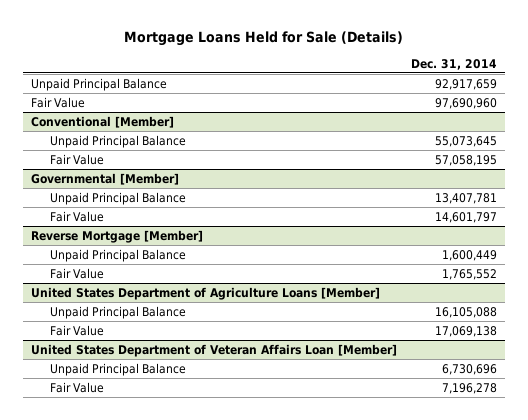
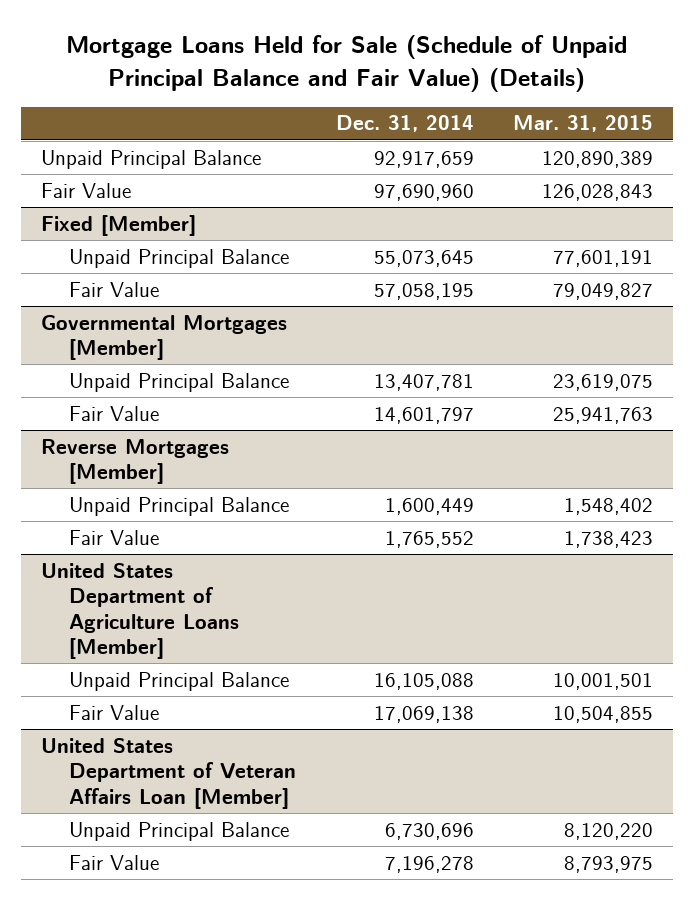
- Mortgage Loans Held for Sale (Details)
+ Mortgage Loans Held for Sale (Schedule of Unpaid Principal Balance and Fair Value) (Details)
- | Dec. 31, 2014
+ | Dec. 31, 2014 | Mar. 31, 2015
- Conventional [Member]
+ Fixed [Member]
- Governmental [Member]
+ Governmental Mortgages [Member]
- Reverse Mortgage [Member]
+ Reverse Mortgages [Member]

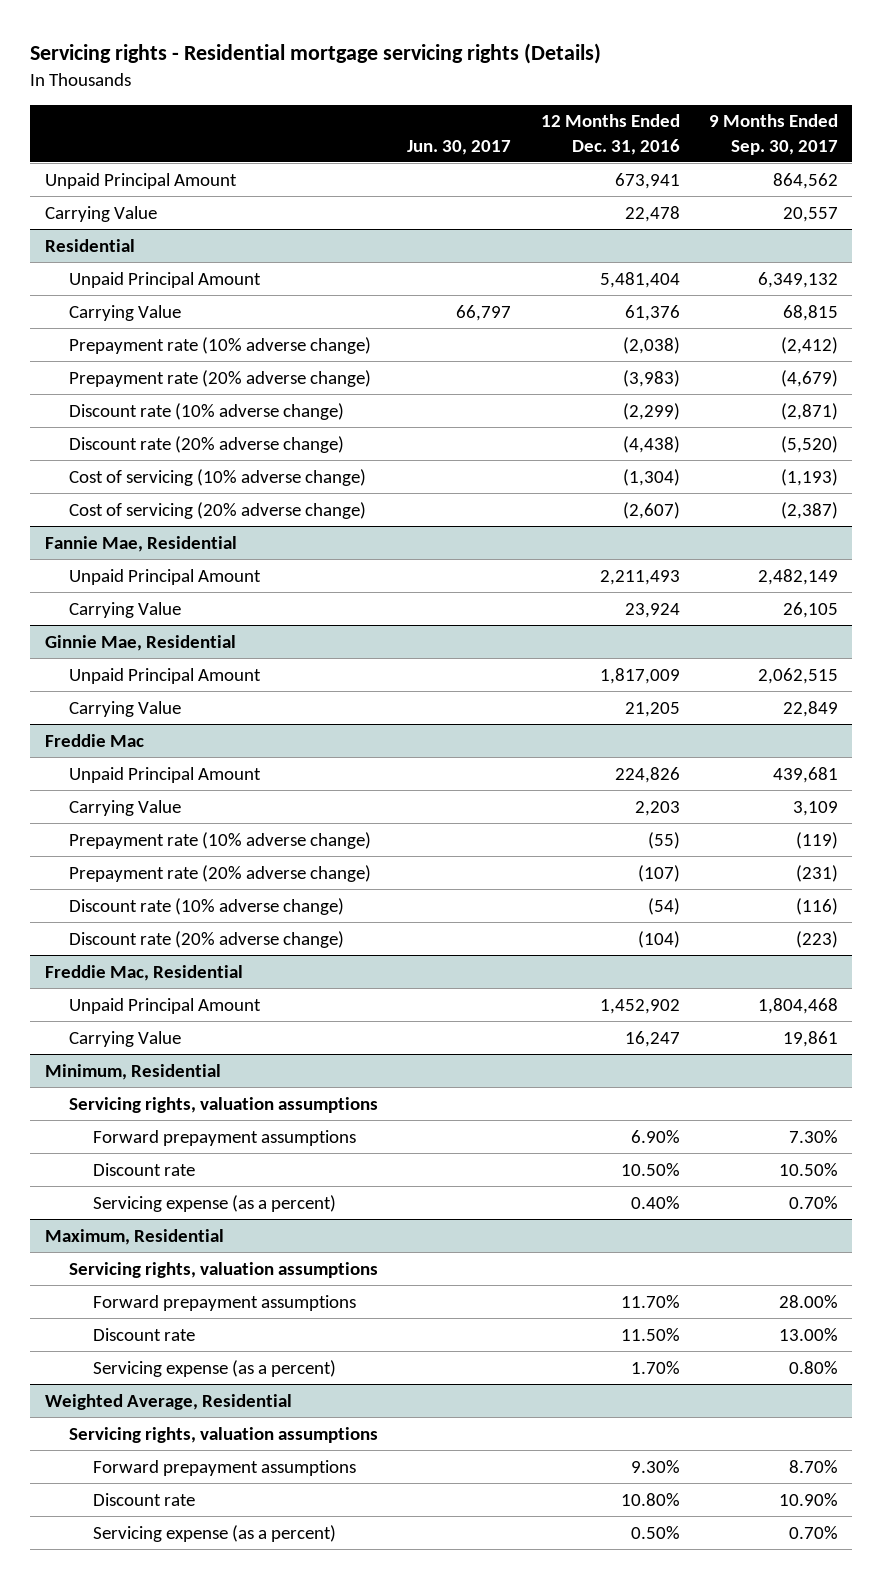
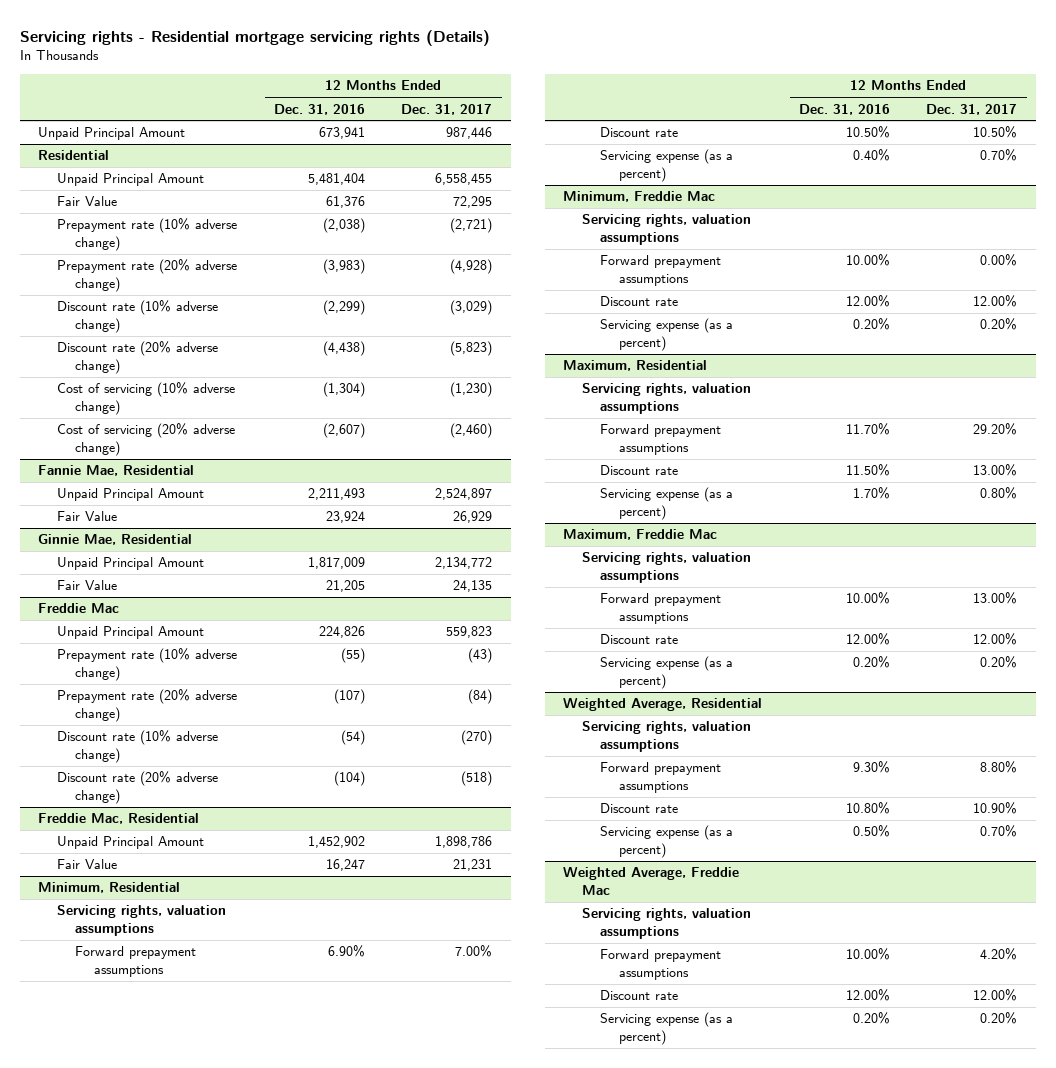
- | Jun. 30, 2017 | 12 Months Ended Dec. 31, 2016 | 9 Months Ended Sep. 30, 2017
+ | 12 Months Ended Dec. 31, 2016 | 12 Months Ended Dec. 31, 2017
- Carrying Value | | 22,478 | 20,557
@ Residential
- Carrying Value | 66,797 | 61,376 | 68,815
+ Fair Value | 61,376 | 72,295
@ Fannie Mae, Residential
- Carrying Value | | 23,924 | 26,105
+ Fair Value | 23,924 | 26,929
@ Ginnie Mae, Residential
- Carrying Value | | 21,205 | 22,849
+ Fair Value | 21,205 | 24,135
@ Freddie Mac
- Carrying Value | | 2,203 | 3,109
@ Freddie Mac, Residential
- Carrying Value | | 16,247 | 19,861
+ Fair Value | 16,247 | 21,231
+ Minimum, Freddie Mac
+ Servicing rights, valuation assumptions
+ Forward prepayment assumptions | 10.00% | 0.00%
+ Discount rate | 12.00% | 12.00%
+ Servicing expense (as a percent) | 0.20% | 0.20%
+ Maximum, Freddie Mac
+ Servicing rights, valuation assumptions
+ Forward prepayment assumptions | 10.00% | 13.00%
+ Discount rate | 12.00% | 12.00%
+ Servicing expense (as a percent) | 0.20% | 0.20%
+ Weighted Average, Freddie Mac
+ Servicing rights, valuation assumptions
+ Forward prepayment assumptions | 10.00% | 4.20%
+ Discount rate | 12.00% | 12.00%
+ Servicing expense (as a percent) | 0.20% | 0.20%

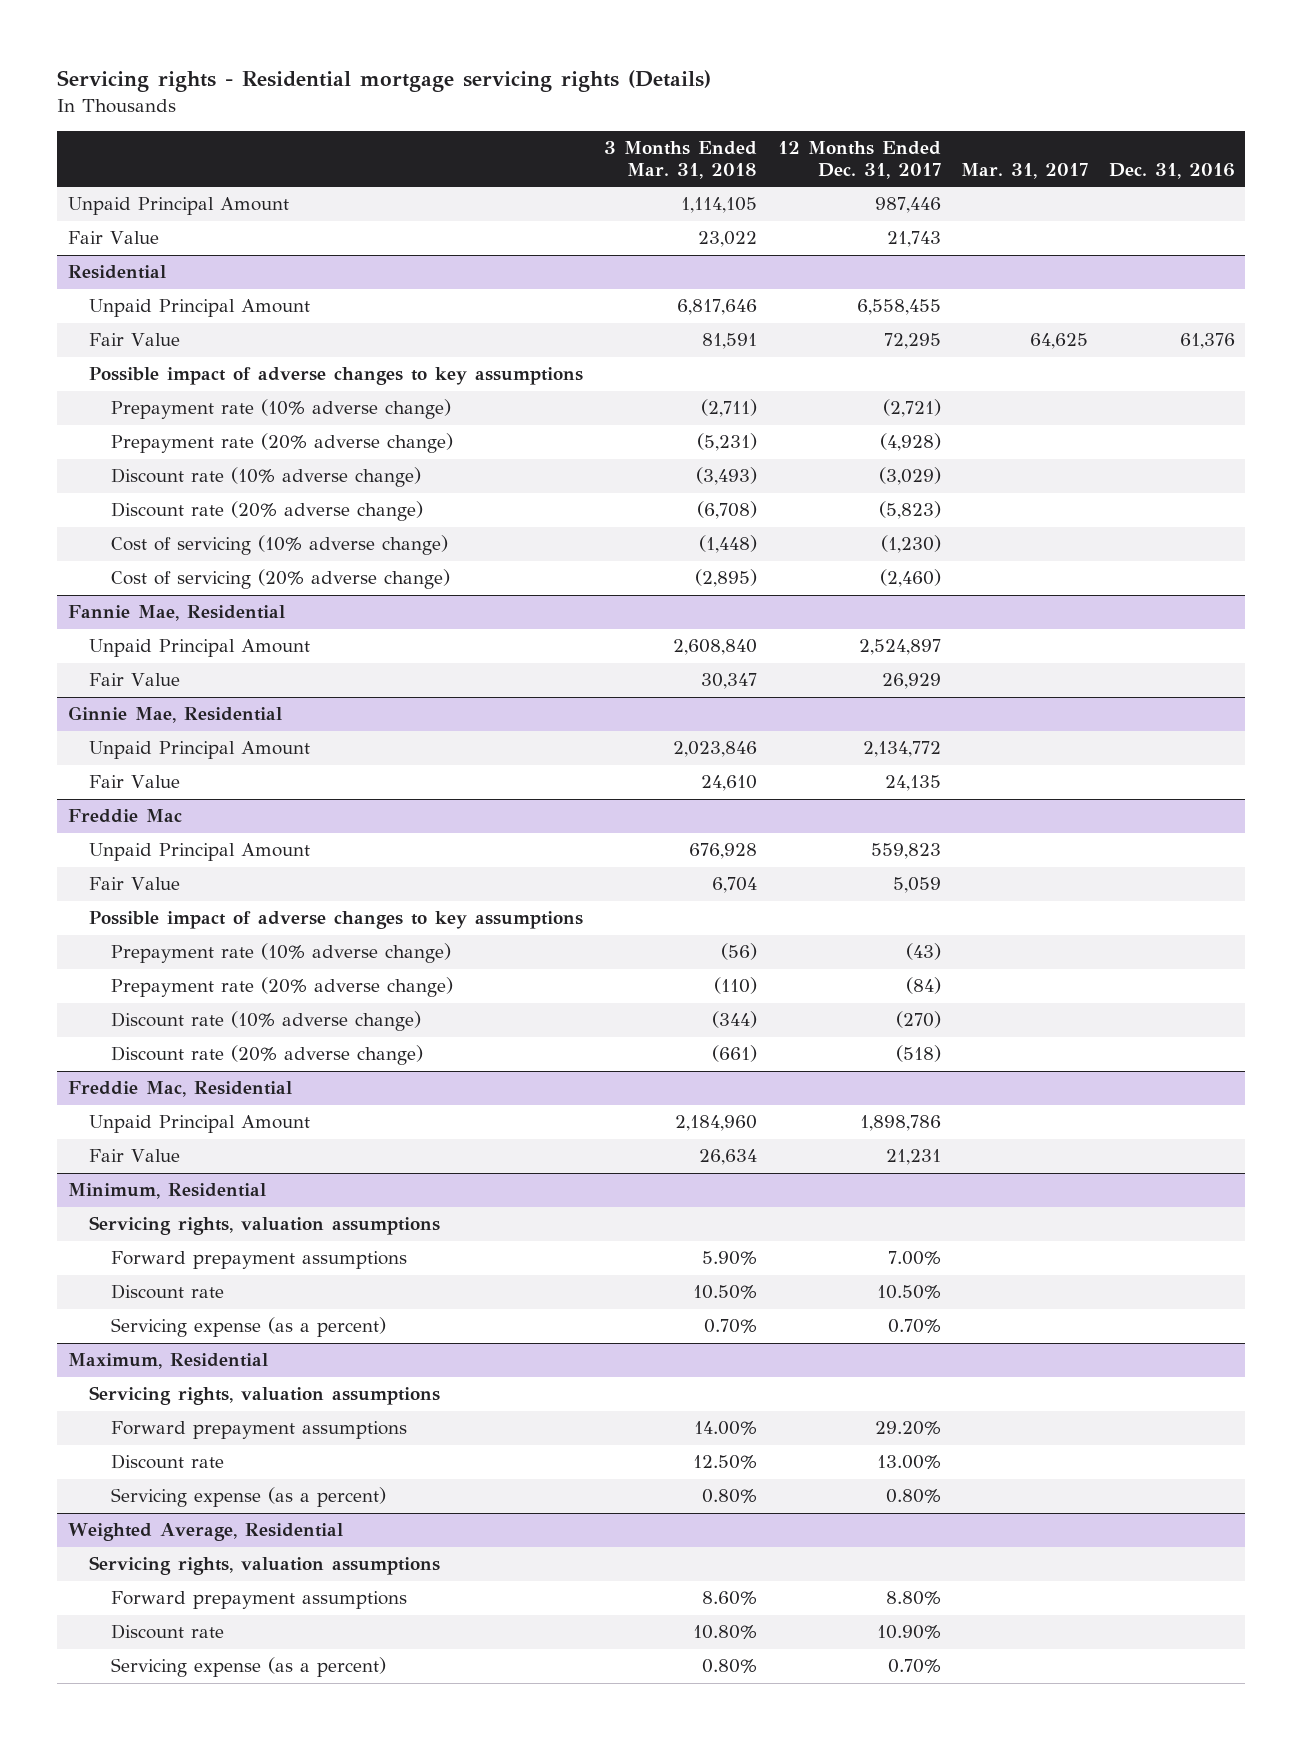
- | 12 Months Ended Dec. 31, 2016 | 12 Months Ended Dec. 31, 2017
+ | 3 Months Ended Mar. 31, 2018 | 12 Months Ended Dec. 31, 2017 | Mar. 31, 2017 | Dec. 31, 2016
+ Fair Value | 23,022 | 21,743 | |
@ Residential
+ Possible impact of adverse changes to key assumptions
@ Freddie Mac
+ Fair Value | 6,704 | 5,059 | |
+ Possible impact of adverse changes to key assumptions
- Minimum, Freddie Mac
- Servicing rights, valuation assumptions
- Forward prepayment assumptions | 10.00% | 0.00%
- Discount rate | 12.00% | 12.00%
- Servicing expense (as a percent) | 0.20% | 0.20%
- Maximum, Freddie Mac
- Servicing rights, valuation assumptions
- Forward prepayment assumptions | 10.00% | 13.00%
- Discount rate | 12.00% | 12.00%
- Servicing expense (as a percent) | 0.20% | 0.20%
- Weighted Average, Freddie Mac
- Servicing rights, valuation assumptions
- Forward prepayment assumptions | 10.00% | 4.20%
- Discount rate | 12.00% | 12.00%
- Servicing expense (as a percent) | 0.20% | 0.20%

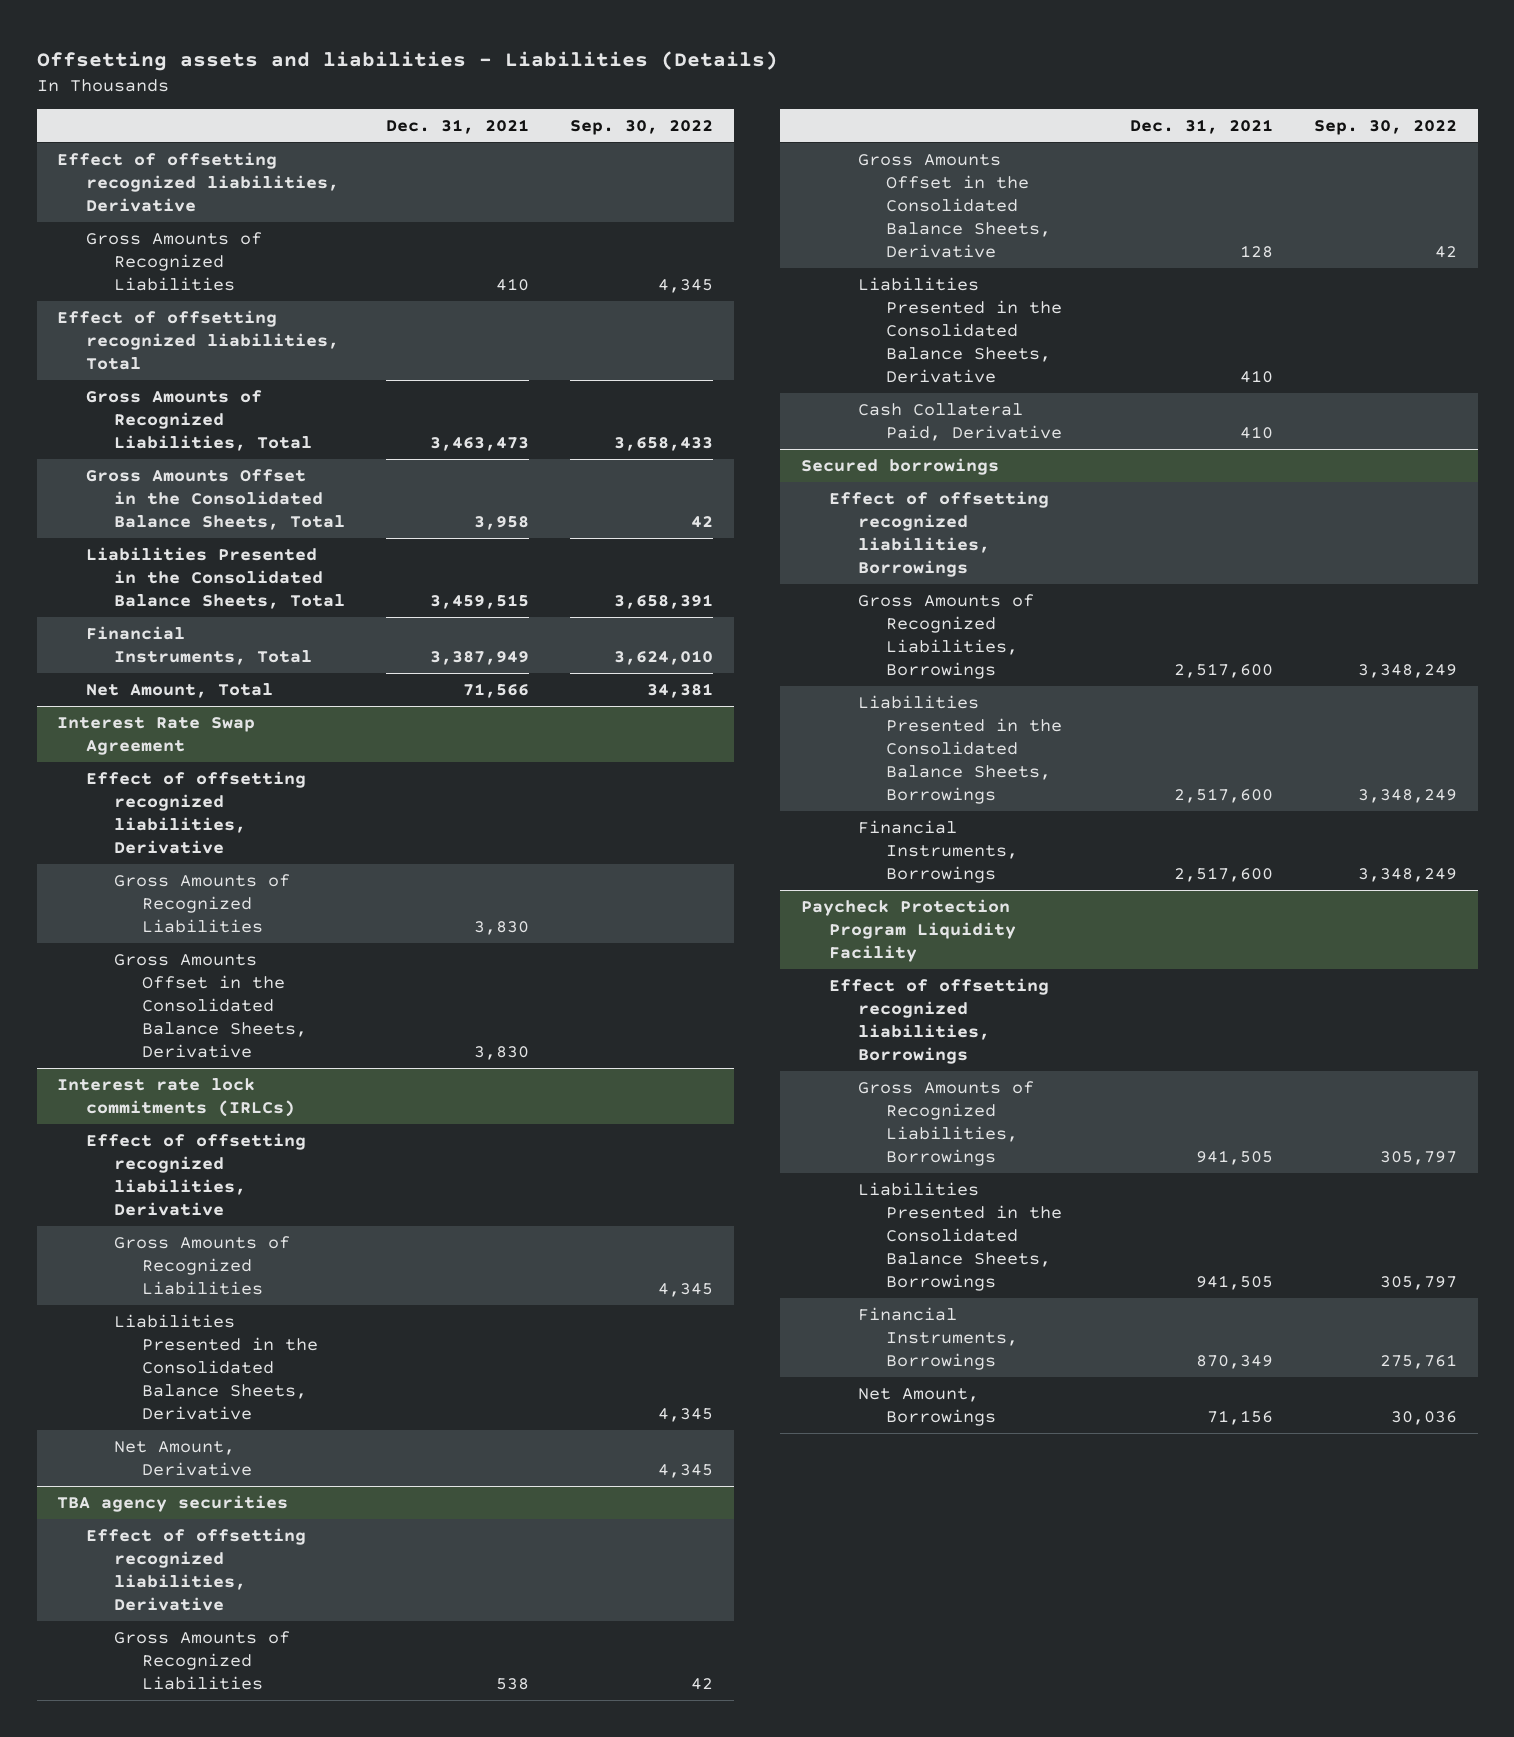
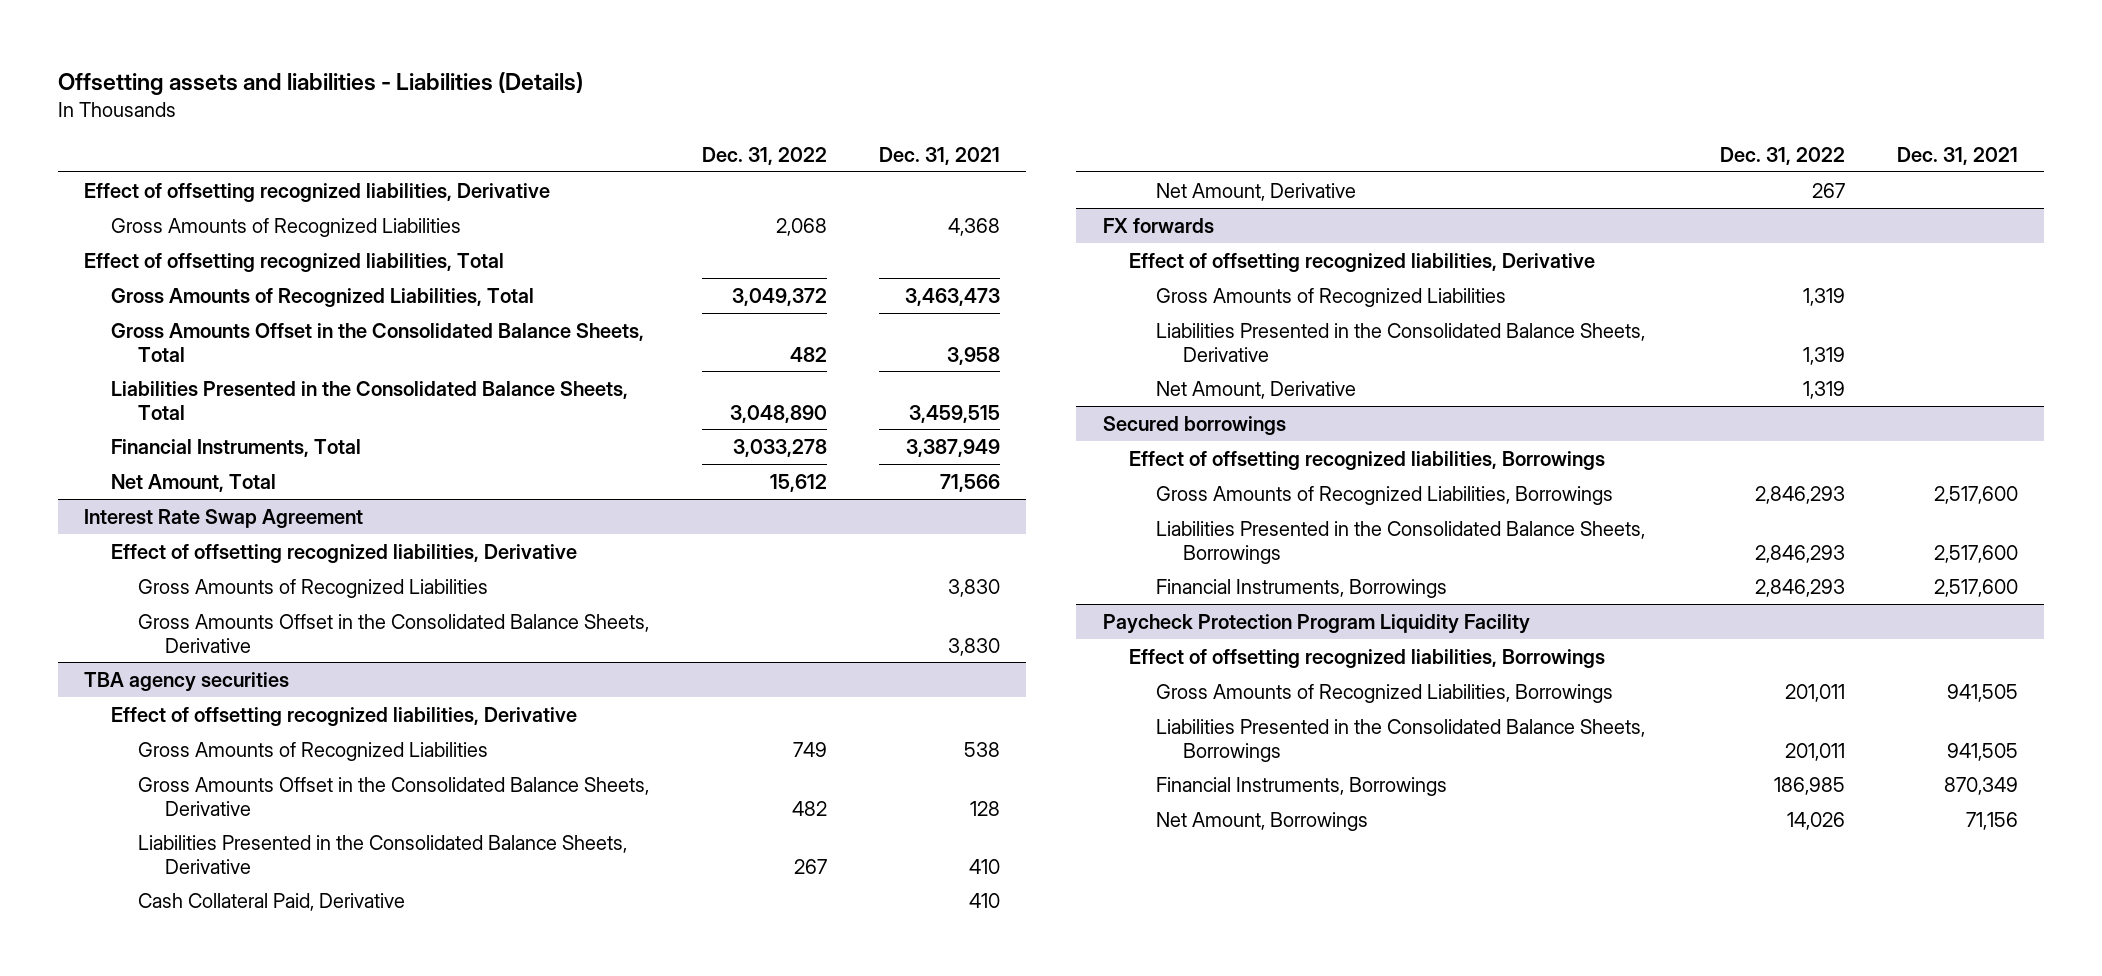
- | Dec. 31, 2021 | Sep. 30, 2022
+ | Dec. 31, 2022 | Dec. 31, 2021
- Gross Amounts of Recognized Liabilities | 410 | 4,345
+ Gross Amounts of Recognized Liabilities | 2,068 | 4,368
- Interest rate lock commitments (IRLCs)
- Effect of offsetting recognized liabilities, Derivative
- Gross Amounts of Recognized Liabilities | | 4,345
- Liabilities Presented in the Consolidated Balance Sheets, Derivative | | 4,345
- Net Amount, Derivative | | 4,345
@ TBA agency securities
+ Net Amount, Derivative | 267 |
+ FX forwards
+ Effect of offsetting recognized liabilities, Derivative
+ Gross Amounts of Recognized Liabilities | 1,319 |
+ Liabilities Presented in the Consolidated Balance Sheets, Derivative | 1,319 |
+ Net Amount, Derivative | 1,319 |

